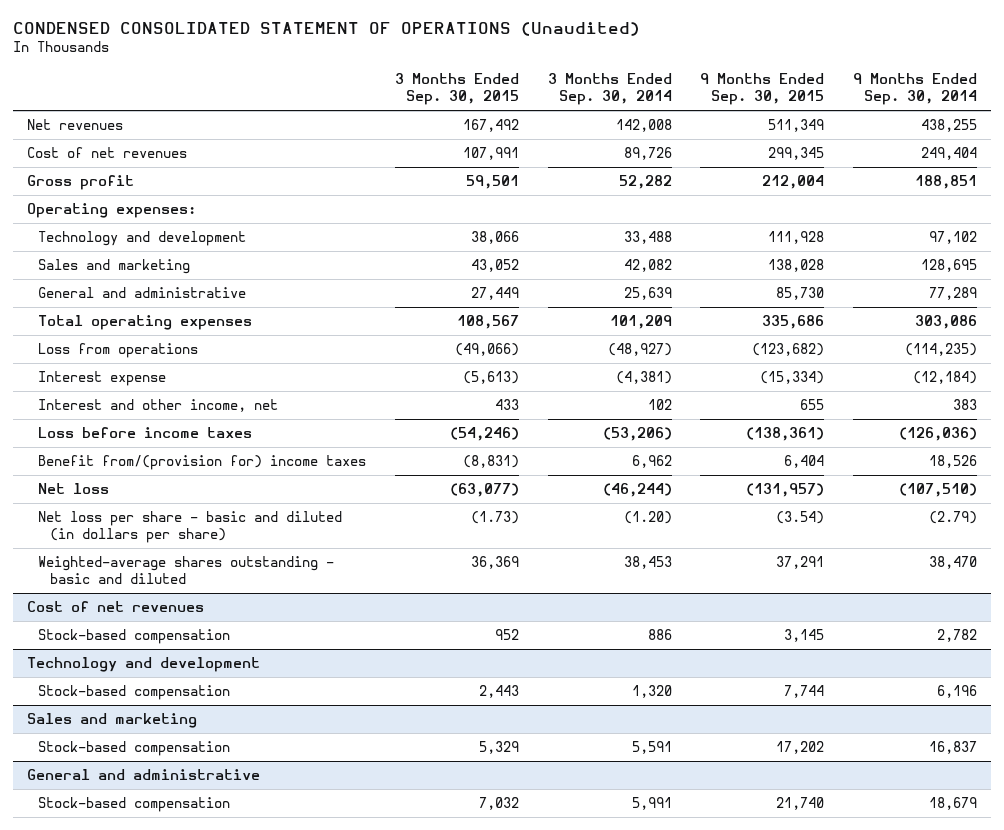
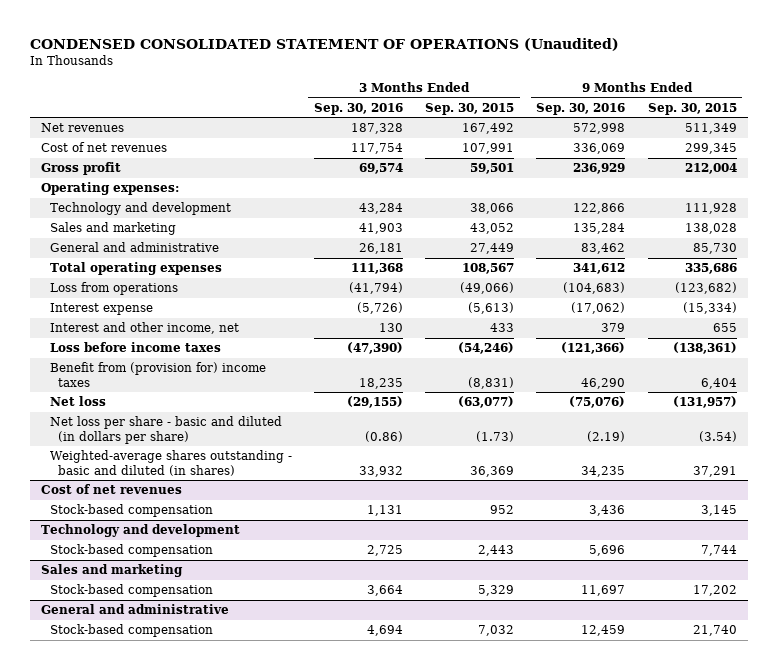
- | 3 Months Ended Sep. 30, 2015 | 3 Months Ended Sep. 30, 2014 | 9 Months Ended Sep. 30, 2015 | 9 Months Ended Sep. 30, 2014
+ | 3 Months Ended Sep. 30, 2016 | 3 Months Ended Sep. 30, 2015 | 9 Months Ended Sep. 30, 2016 | 9 Months Ended Sep. 30, 2015
- Benefit from/(provision for) income taxes | (8,831) | 6,962 | 6,404 | 18,526
+ Benefit from (provision for) income taxes | 18,235 | (8,831) | 46,290 | 6,404
- Weighted-average shares outstanding - basic and diluted | 36,369 | 38,453 | 37,291 | 38,470
+ Weighted-average shares outstanding - basic and diluted (in shares) | 33,932 | 36,369 | 34,235 | 37,291

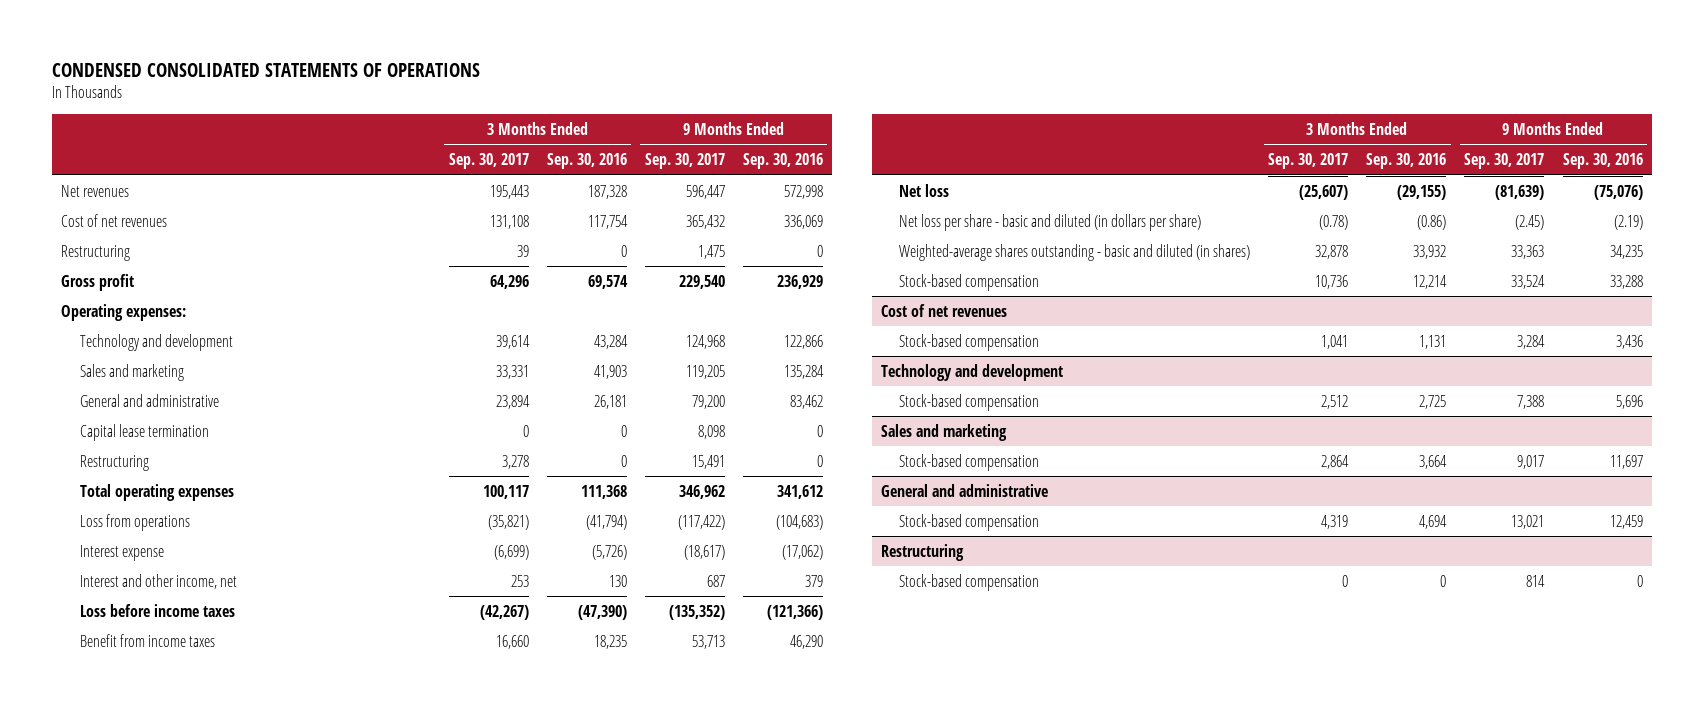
- CONDENSED CONSOLIDATED STATEMENT OF OPERATIONS (Unaudited)
+ CONDENSED CONSOLIDATED STATEMENTS OF OPERATIONS
- | 3 Months Ended Sep. 30, 2016 | 3 Months Ended Sep. 30, 2015 | 9 Months Ended Sep. 30, 2016 | 9 Months Ended Sep. 30, 2015
+ | 3 Months Ended Sep. 30, 2017 | 3 Months Ended Sep. 30, 2016 | 9 Months Ended Sep. 30, 2017 | 9 Months Ended Sep. 30, 2016
+ Restructuring | 39 | 0 | 1,475 | 0
+ Capital lease termination | 0 | 0 | 8,098 | 0
+ Restructuring | 3,278 | 0 | 15,491 | 0
- Benefit from (provision for) income taxes | 18,235 | (8,831) | 46,290 | 6,404
+ Benefit from income taxes | 16,660 | 18,235 | 53,713 | 46,290
+ Stock-based compensation | 10,736 | 12,214 | 33,524 | 33,288
+ Restructuring
+ Stock-based compensation | 0 | 0 | 814 | 0

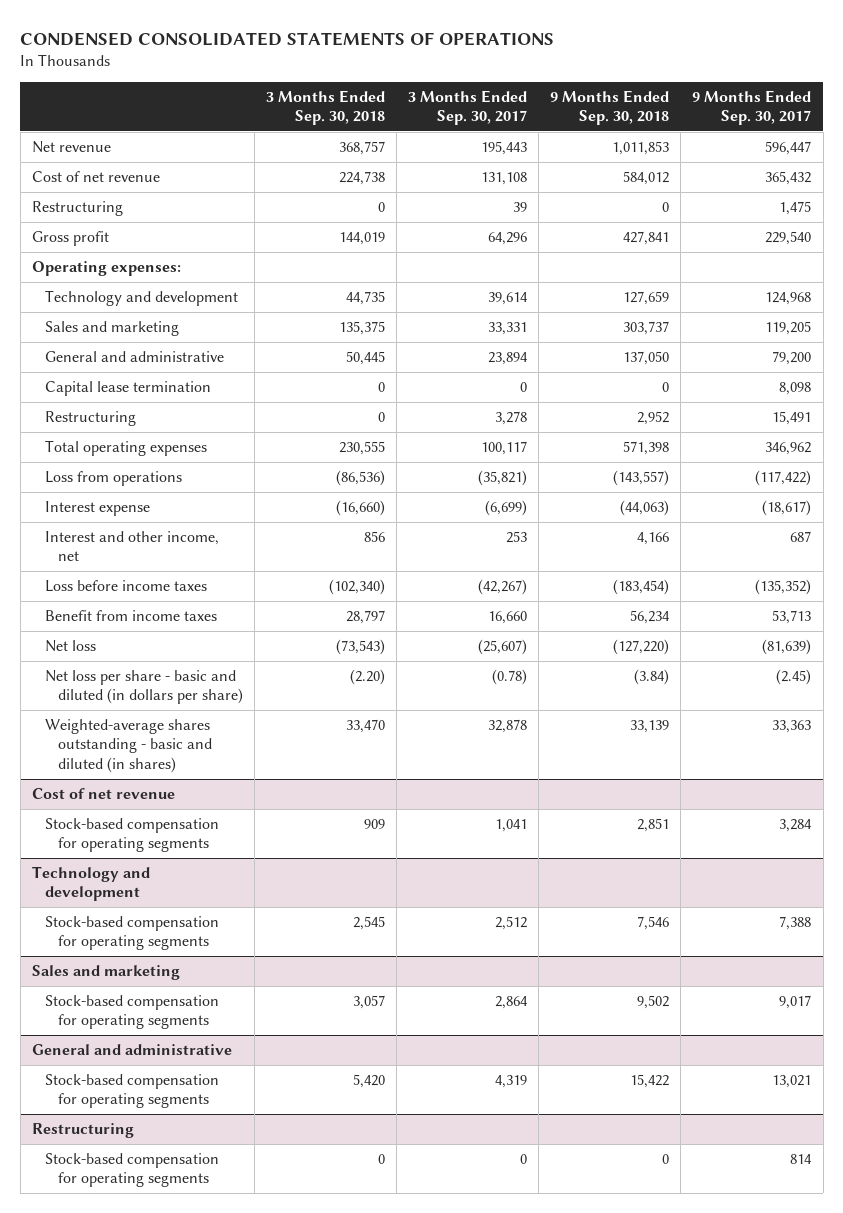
- | 3 Months Ended Sep. 30, 2017 | 3 Months Ended Sep. 30, 2016 | 9 Months Ended Sep. 30, 2017 | 9 Months Ended Sep. 30, 2016
+ | 3 Months Ended Sep. 30, 2018 | 3 Months Ended Sep. 30, 2017 | 9 Months Ended Sep. 30, 2018 | 9 Months Ended Sep. 30, 2017
- Net revenues | 195,443 | 187,328 | 596,447 | 572,998
- Cost of net revenues | 131,108 | 117,754 | 365,432 | 336,069
+ Net revenue | 368,757 | 195,443 | 1,011,853 | 596,447
+ Cost of net revenue | 224,738 | 131,108 | 584,012 | 365,432
- Stock-based compensation | 10,736 | 12,214 | 33,524 | 33,288
- Cost of net revenues
- Stock-based compensation | 1,041 | 1,131 | 3,284 | 3,436
+ Cost of net revenue
+ Stock-based compensation for operating segments | 909 | 1,041 | 2,851 | 3,284
@ Technology and development
- Stock-based compensation | 2,512 | 2,725 | 7,388 | 5,696
+ Stock-based compensation for operating segments | 2,545 | 2,512 | 7,546 | 7,388
@ Sales and marketing
- Stock-based compensation | 2,864 | 3,664 | 9,017 | 11,697
+ Stock-based compensation for operating segments | 3,057 | 2,864 | 9,502 | 9,017
@ General and administrative
- Stock-based compensation | 4,319 | 4,694 | 13,021 | 12,459
+ Stock-based compensation for operating segments | 5,420 | 4,319 | 15,422 | 13,021
@ Restructuring
- Stock-based compensation | 0 | 0 | 814 | 0
+ Stock-based compensation for operating segments | 0 | 0 | 0 | 814

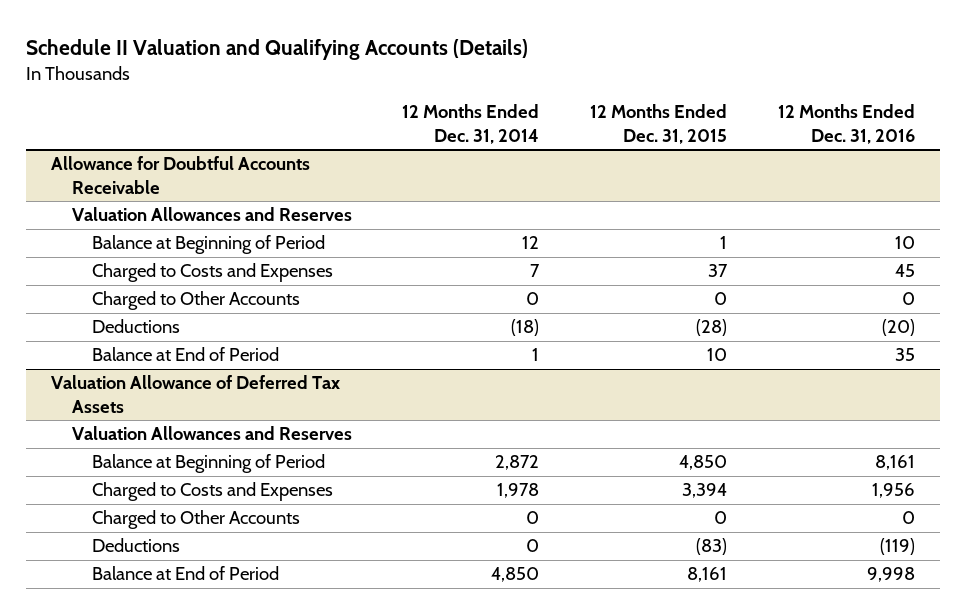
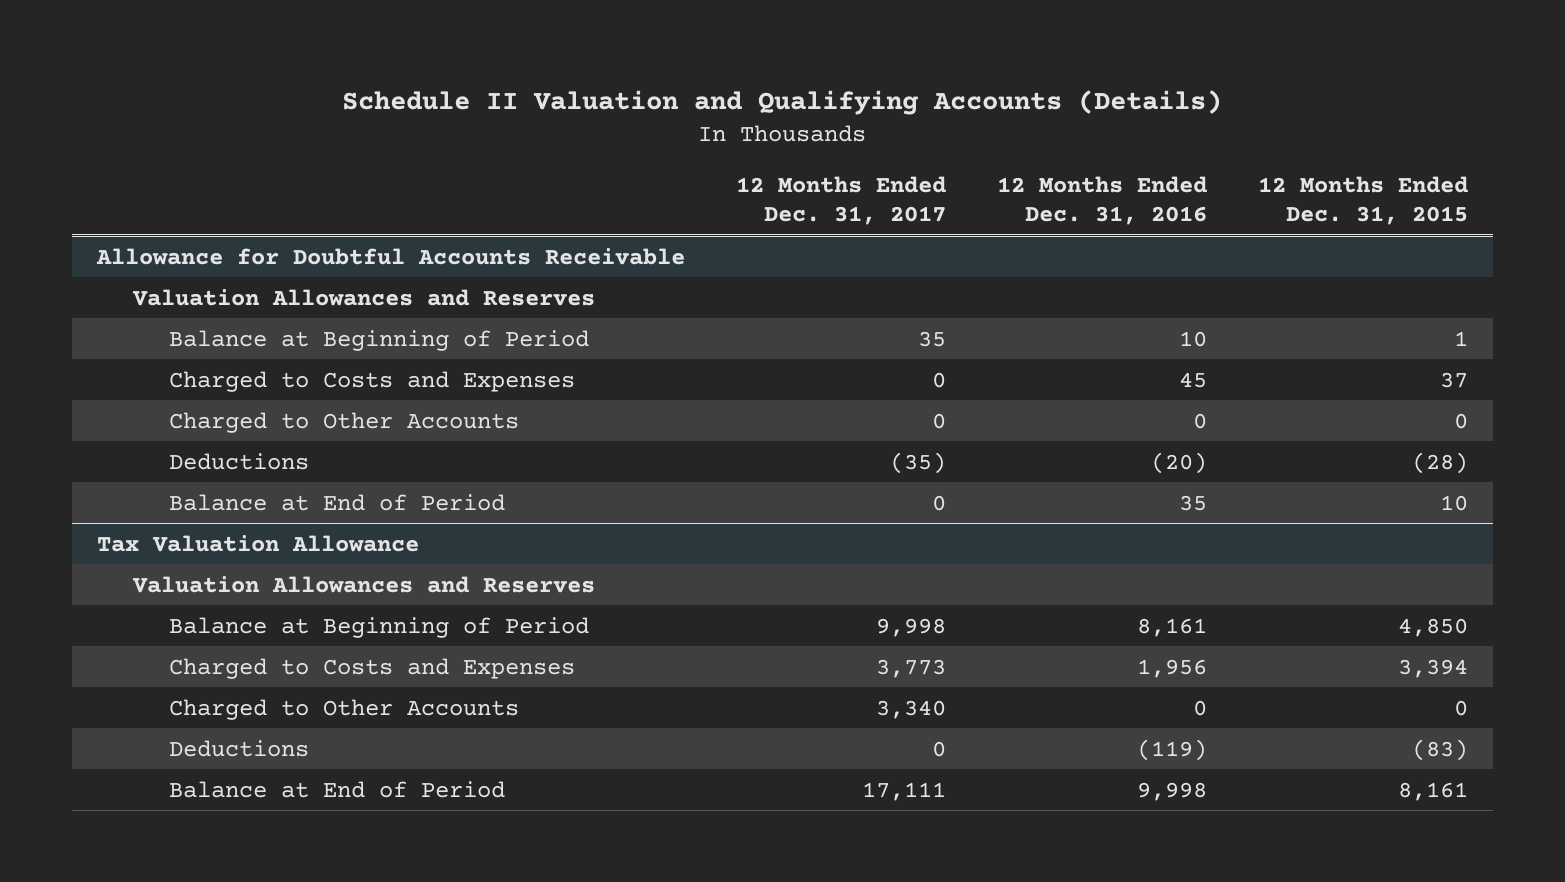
- | 12 Months Ended Dec. 31, 2014 | 12 Months Ended Dec. 31, 2015 | 12 Months Ended Dec. 31, 2016
+ | 12 Months Ended Dec. 31, 2017 | 12 Months Ended Dec. 31, 2016 | 12 Months Ended Dec. 31, 2015
- Valuation Allowance of Deferred Tax Assets
+ Tax Valuation Allowance

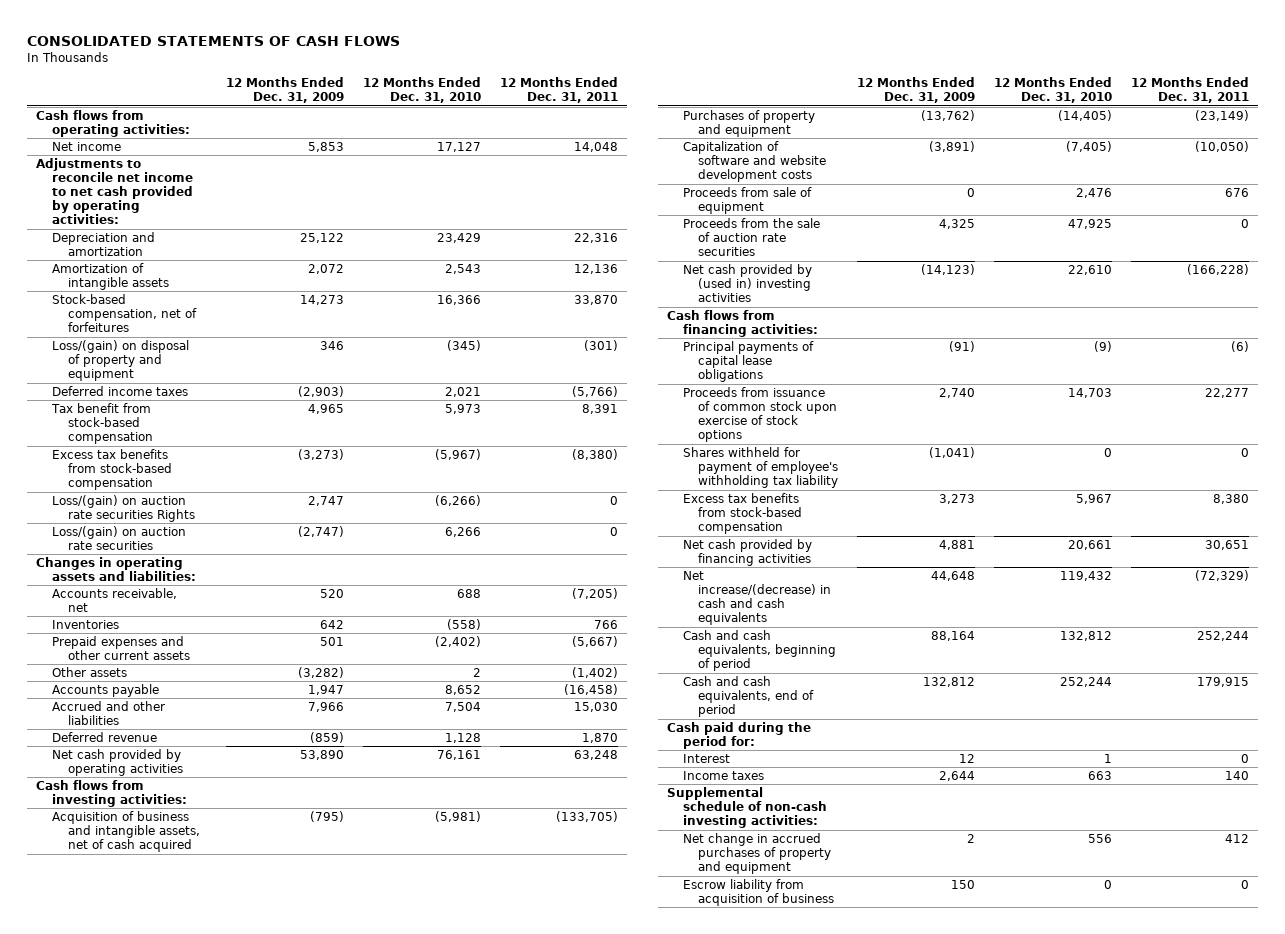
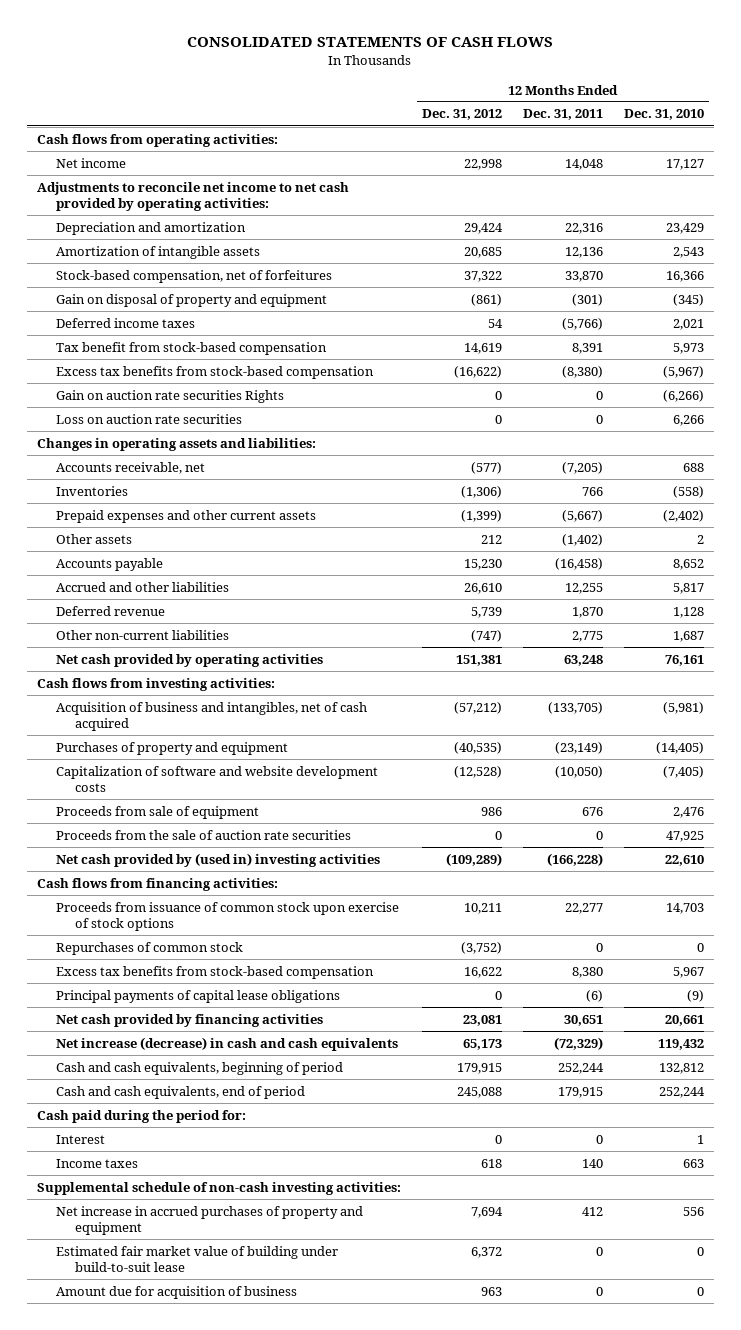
- | 12 Months Ended Dec. 31, 2009 | 12 Months Ended Dec. 31, 2010 | 12 Months Ended Dec. 31, 2011
+ | 12 Months Ended Dec. 31, 2012 | 12 Months Ended Dec. 31, 2011 | 12 Months Ended Dec. 31, 2010
- Loss/(gain) on disposal of property and equipment | 346 | (345) | (301)
+ Gain on disposal of property and equipment | (861) | (301) | (345)
- Loss/(gain) on auction rate securities Rights | 2,747 | (6,266) | 0
- Loss/(gain) on auction rate securities | (2,747) | 6,266 | 0
+ Gain on auction rate securities Rights | 0 | 0 | (6,266)
+ Loss on auction rate securities | 0 | 0 | 6,266
- Accrued and other liabilities | 7,966 | 7,504 | 15,030
+ Accrued and other liabilities | 26,610 | 12,255 | 5,817
+ Other non-current liabilities | (747) | 2,775 | 1,687
- Acquisition of business and intangible assets, net of cash acquired | (795) | (5,981) | (133,705)
+ Acquisition of business and intangibles, net of cash acquired | (57,212) | (133,705) | (5,981)
- Shares withheld for payment of employee's withholding tax liability | (1,041) | 0 | 0
+ Repurchases of common stock | (3,752) | 0 | 0
moved down: Principal payments of capital lease obligations | 0 | (6) | (9)
- Net increase/(decrease) in cash and cash equivalents | 44,648 | 119,432 | (72,329)
+ Net increase (decrease) in cash and cash equivalents | 65,173 | (72,329) | 119,432
- Net change in accrued purchases of property and equipment | 2 | 556 | 412
- Escrow liability from acquisition of business | 150 | 0 | 0
+ Net increase in accrued purchases of property and equipment | 7,694 | 412 | 556
+ Estimated fair market value of building under build-to-suit lease | 6,372 | 0 | 0
+ Amount due for acquisition of business | 963 | 0 | 0

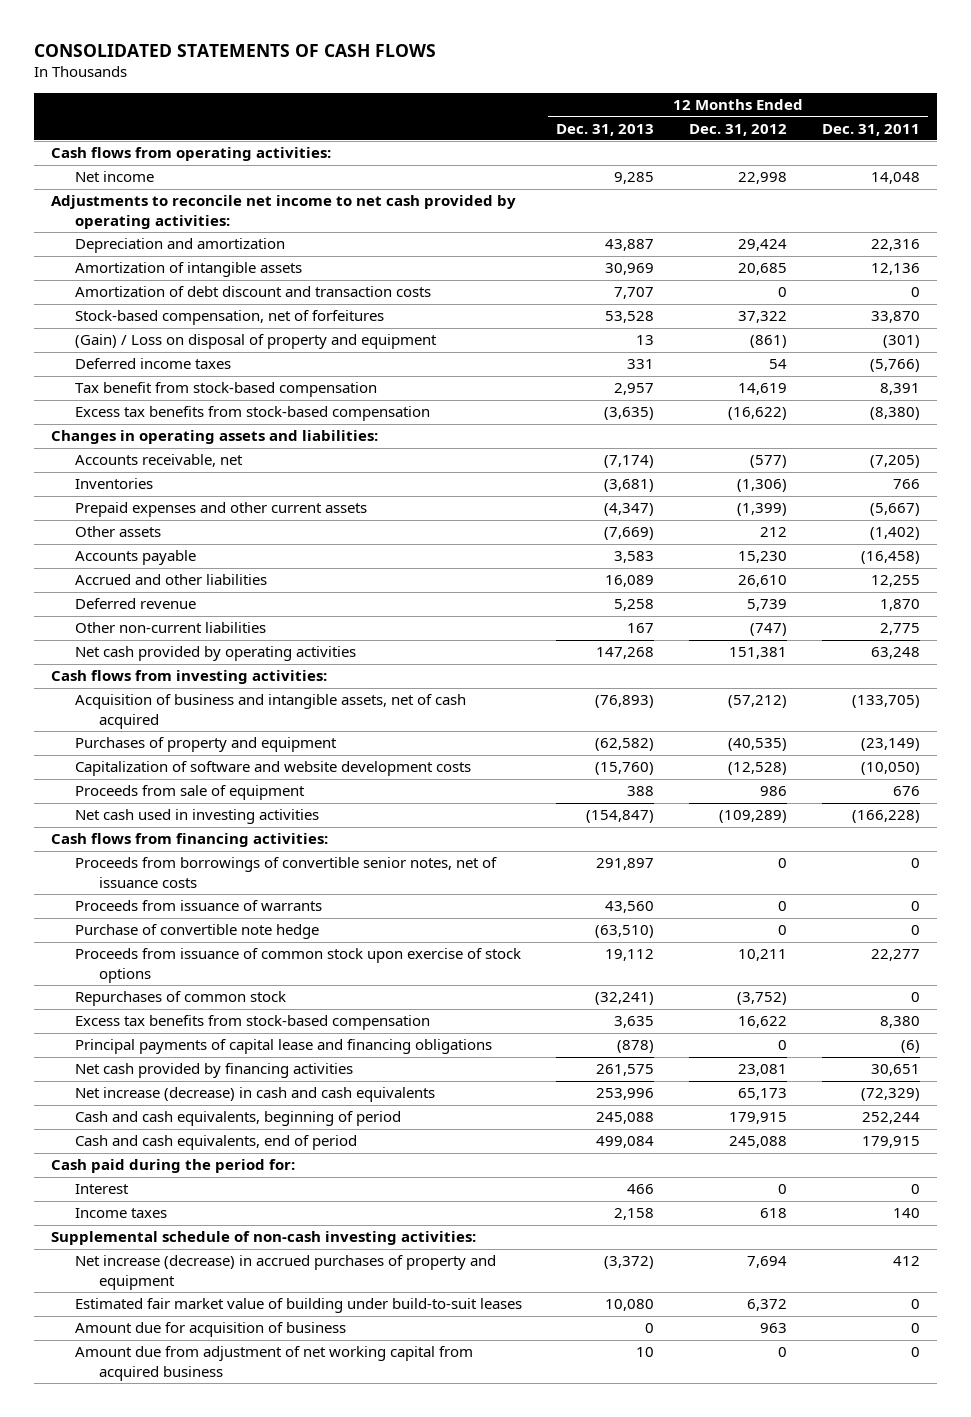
- | 12 Months Ended Dec. 31, 2012 | 12 Months Ended Dec. 31, 2011 | 12 Months Ended Dec. 31, 2010
+ | 12 Months Ended Dec. 31, 2013 | 12 Months Ended Dec. 31, 2012 | 12 Months Ended Dec. 31, 2011
+ Amortization of debt discount and transaction costs | 7,707 | 0 | 0
- Gain on disposal of property and equipment | (861) | (301) | (345)
+ (Gain) / Loss on disposal of property and equipment | 13 | (861) | (301)
- Gain on auction rate securities Rights | 0 | 0 | (6,266)
- Loss on auction rate securities | 0 | 0 | 6,266
- Acquisition of business and intangibles, net of cash acquired | (57,212) | (133,705) | (5,981)
+ Acquisition of business and intangible assets, net of cash acquired | (76,893) | (57,212) | (133,705)
- Proceeds from the sale of auction rate securities | 0 | 0 | 47,925
- Net cash provided by (used in) investing activities | (109,289) | (166,228) | 22,610
+ Net cash used in investing activities | (154,847) | (109,289) | (166,228)
+ Proceeds from borrowings of convertible senior notes, net of issuance costs | 291,897 | 0 | 0
+ Proceeds from issuance of warrants | 43,560 | 0 | 0
+ Purchase of convertible note hedge | (63,510) | 0 | 0
- Principal payments of capital lease obligations | 0 | (6) | (9)
+ Principal payments of capital lease and financing obligations | (878) | 0 | (6)
- Net increase in accrued purchases of property and equipment | 7,694 | 412 | 556
- Estimated fair market value of building under build-to-suit lease | 6,372 | 0 | 0
+ Net increase (decrease) in accrued purchases of property and equipment | (3,372) | 7,694 | 412
+ Estimated fair market value of building under build-to-suit leases | 10,080 | 6,372 | 0
+ Amount due from adjustment of net working capital from acquired business | 10 | 0 | 0

